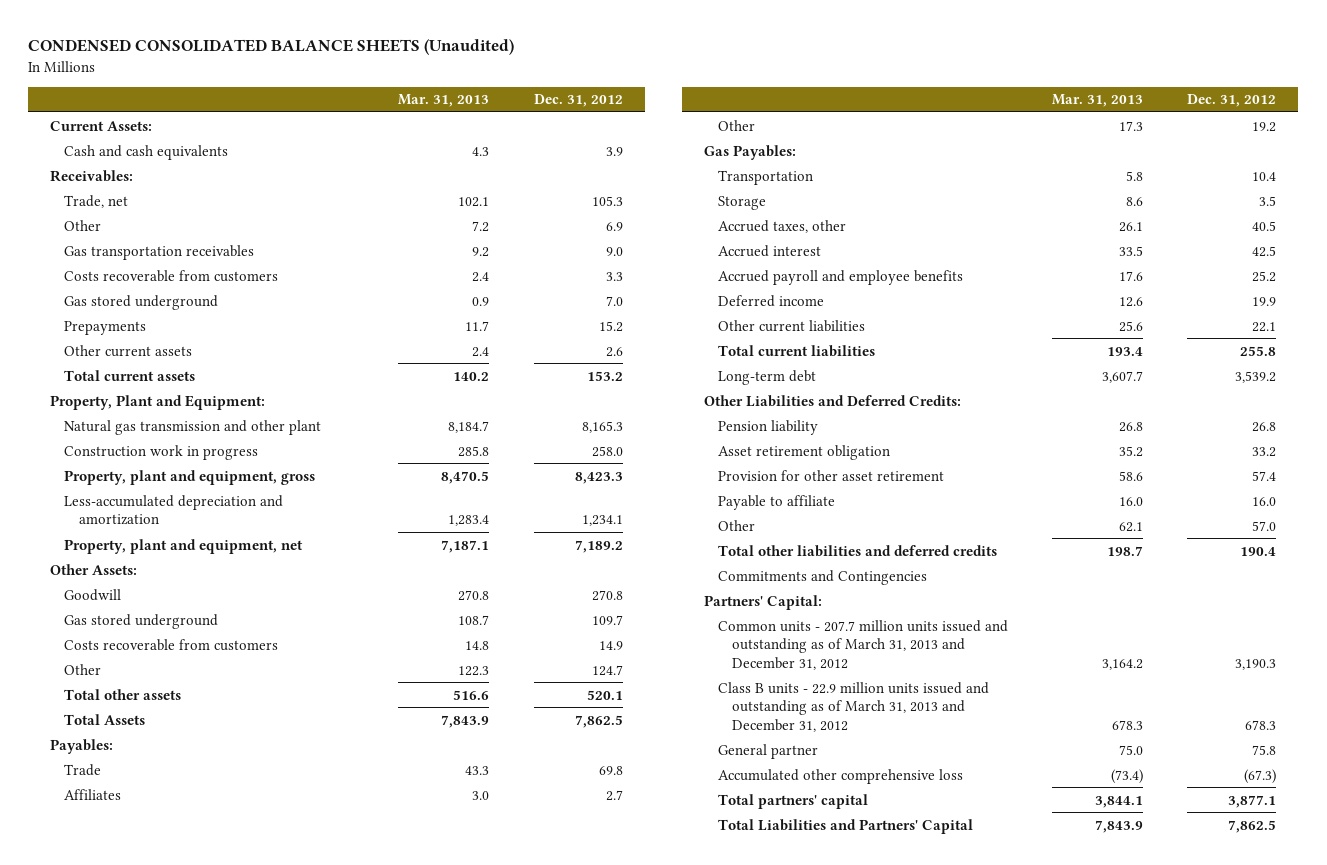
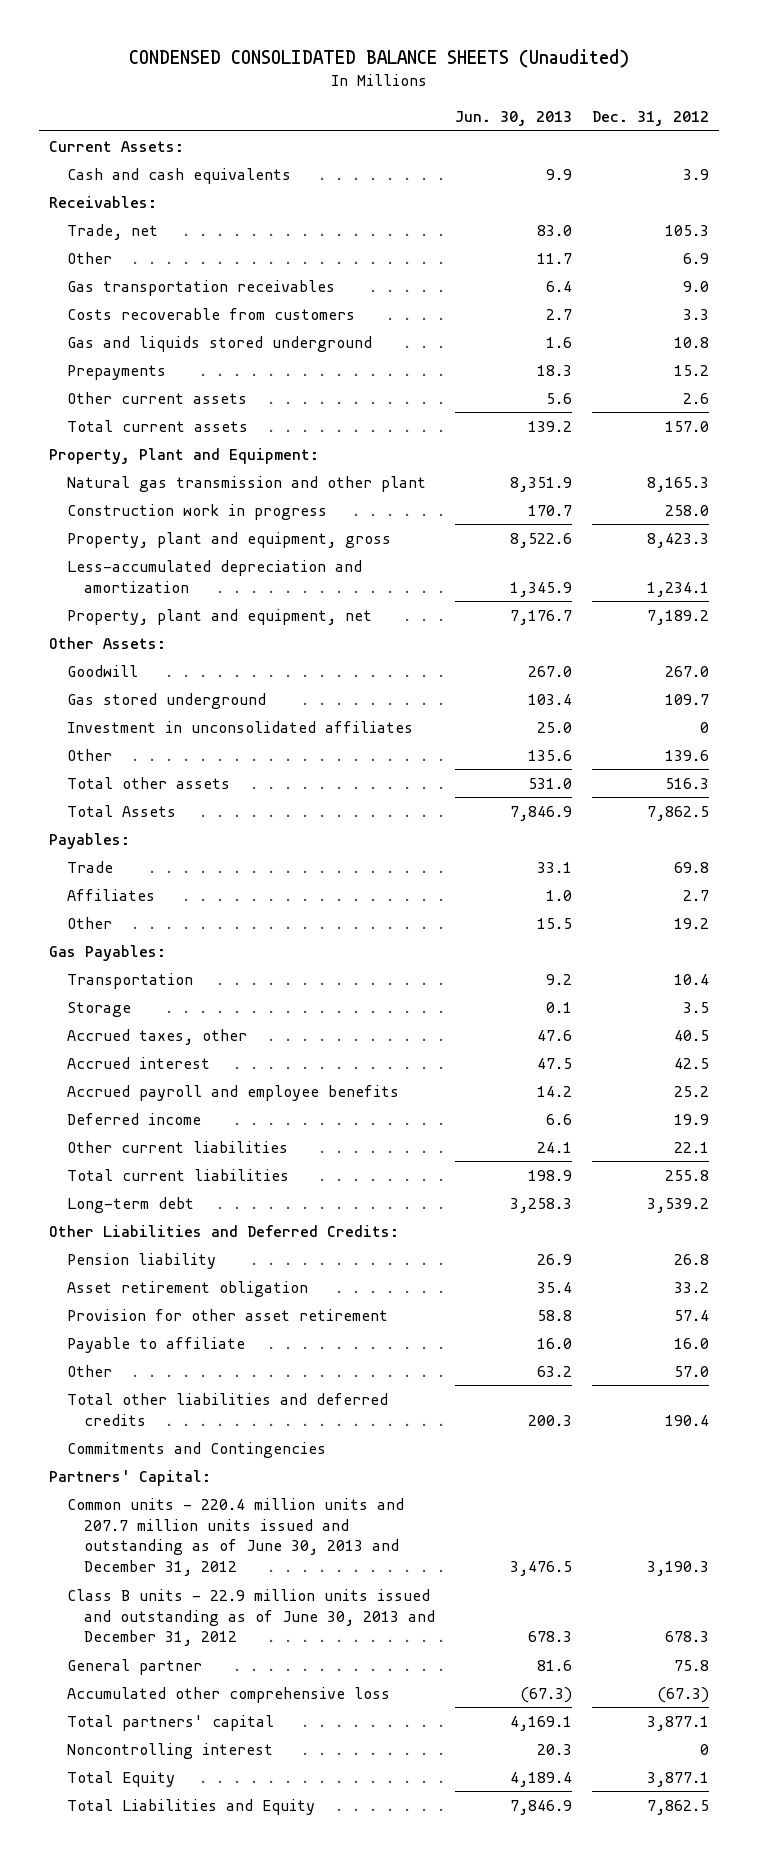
- | Mar. 31, 2013 | Dec. 31, 2012
+ | Jun. 30, 2013 | Dec. 31, 2012
- Gas stored underground | 0.9 | 7.0
+ Gas and liquids stored underground | 1.6 | 10.8
- Total current assets | 140.2 | 153.2
+ Total current assets | 139.2 | 157.0
- Goodwill | 270.8 | 270.8
+ Goodwill | 267.0 | 267.0
- Costs recoverable from customers | 14.8 | 14.9
- Other | 122.3 | 124.7
- Total other assets | 516.6 | 520.1
+ Investment in unconsolidated affiliates | 25.0 | 0
+ Other | 135.6 | 139.6
+ Total other assets | 531.0 | 516.3
- Common units - 207.7 million units issued and outstanding as of March 31, 2013 and December 31, 2012 | 3,164.2 | 3,190.3
- Class B units - 22.9 million units issued and outstanding as of March 31, 2013 and December 31, 2012 | 678.3 | 678.3
+ Common units - 220.4 million units and 207.7 million units issued and outstanding as of June 30, 2013 and December 31, 2012 | 3,476.5 | 3,190.3
+ Class B units - 22.9 million units issued and outstanding as of June 30, 2013 and December 31, 2012 | 678.3 | 678.3
- Total Liabilities and Partners' Capital | 7,843.9 | 7,862.5
+ Noncontrolling interest | 20.3 | 0
+ Total Equity | 4,189.4 | 3,877.1
+ Total Liabilities and Equity | 7,846.9 | 7,862.5

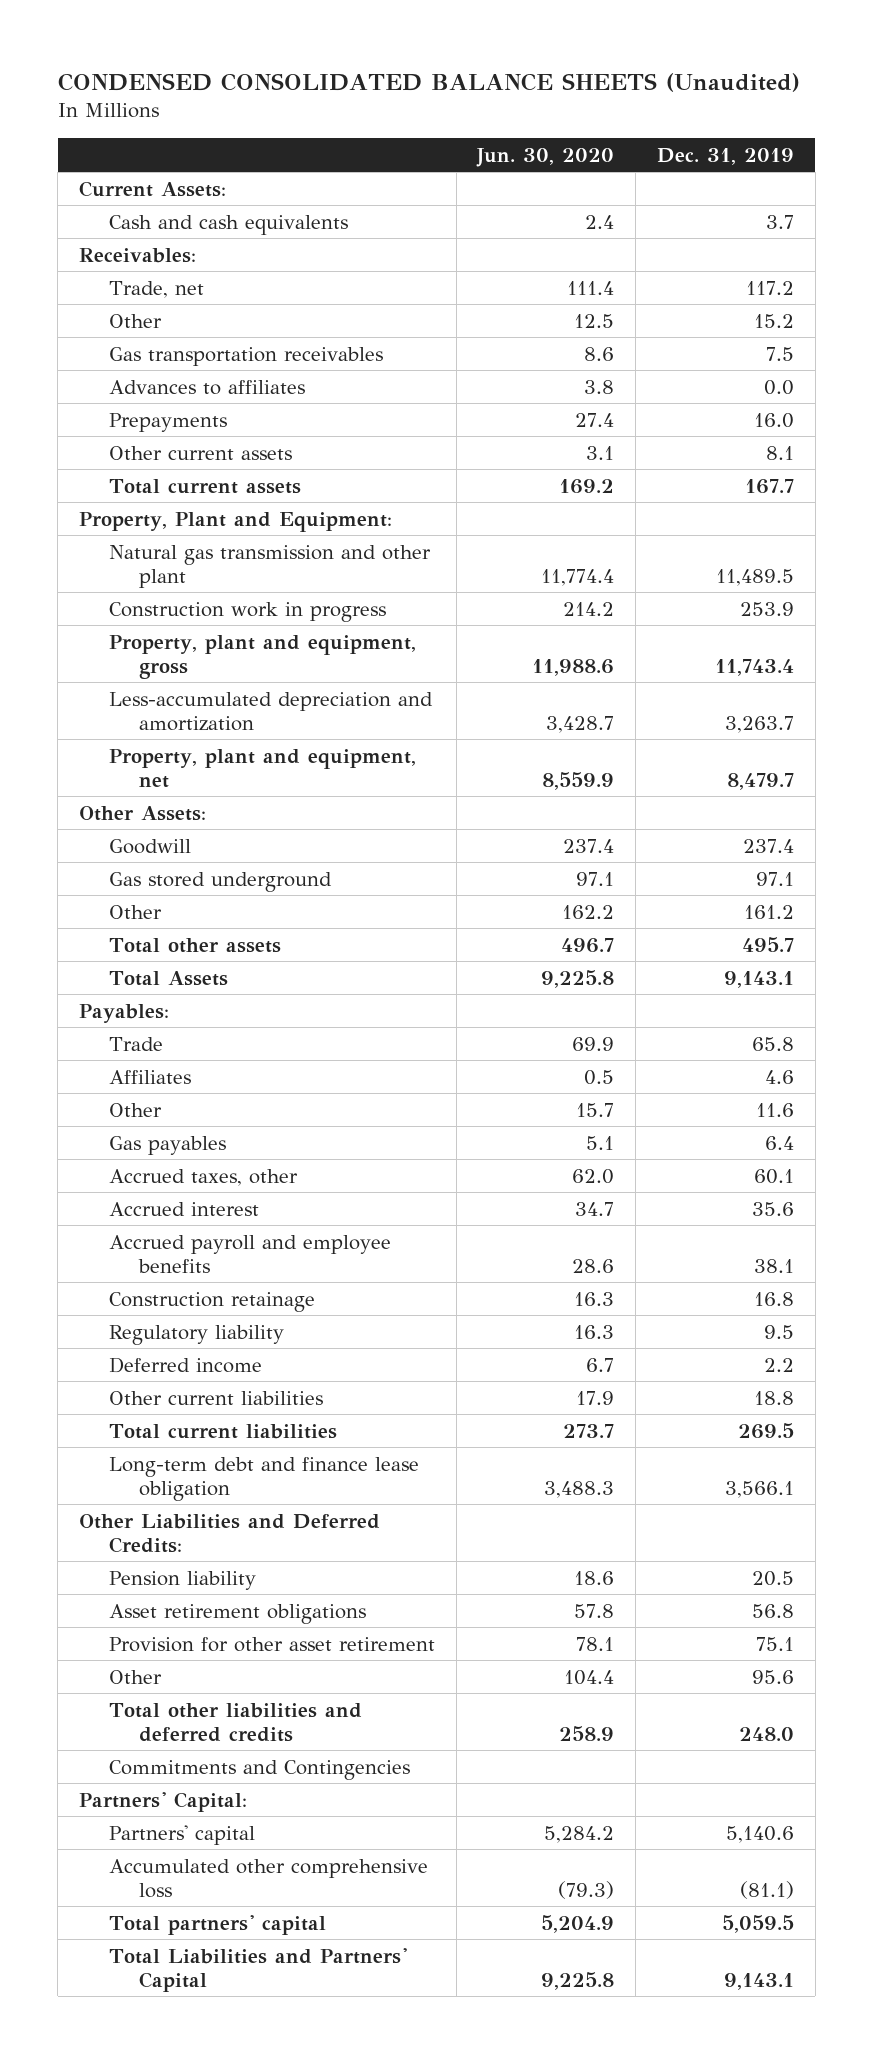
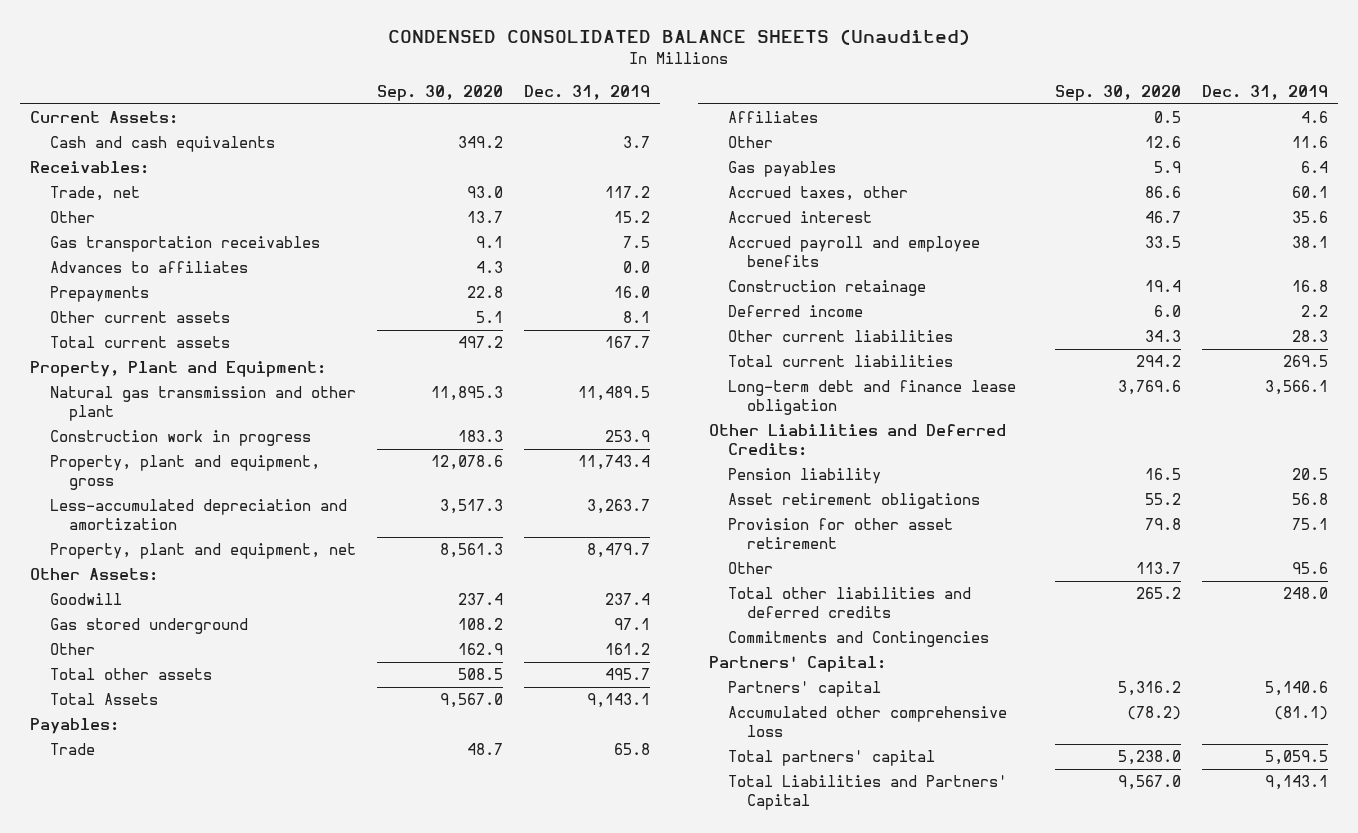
- | Jun. 30, 2020 | Dec. 31, 2019
+ | Sep. 30, 2020 | Dec. 31, 2019
- Regulatory liability | 16.3 | 9.5
- Other current liabilities | 17.9 | 18.8
+ Other current liabilities | 34.3 | 28.3

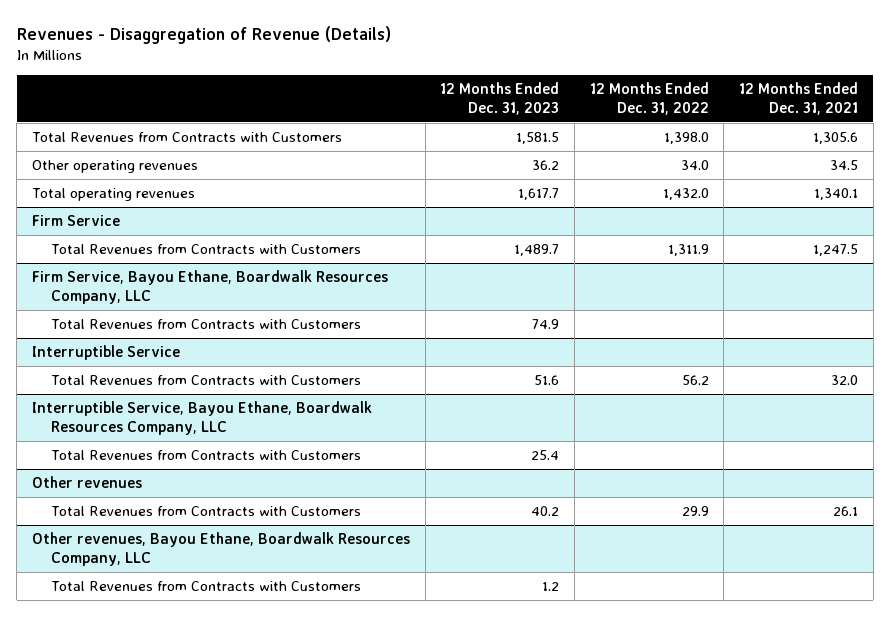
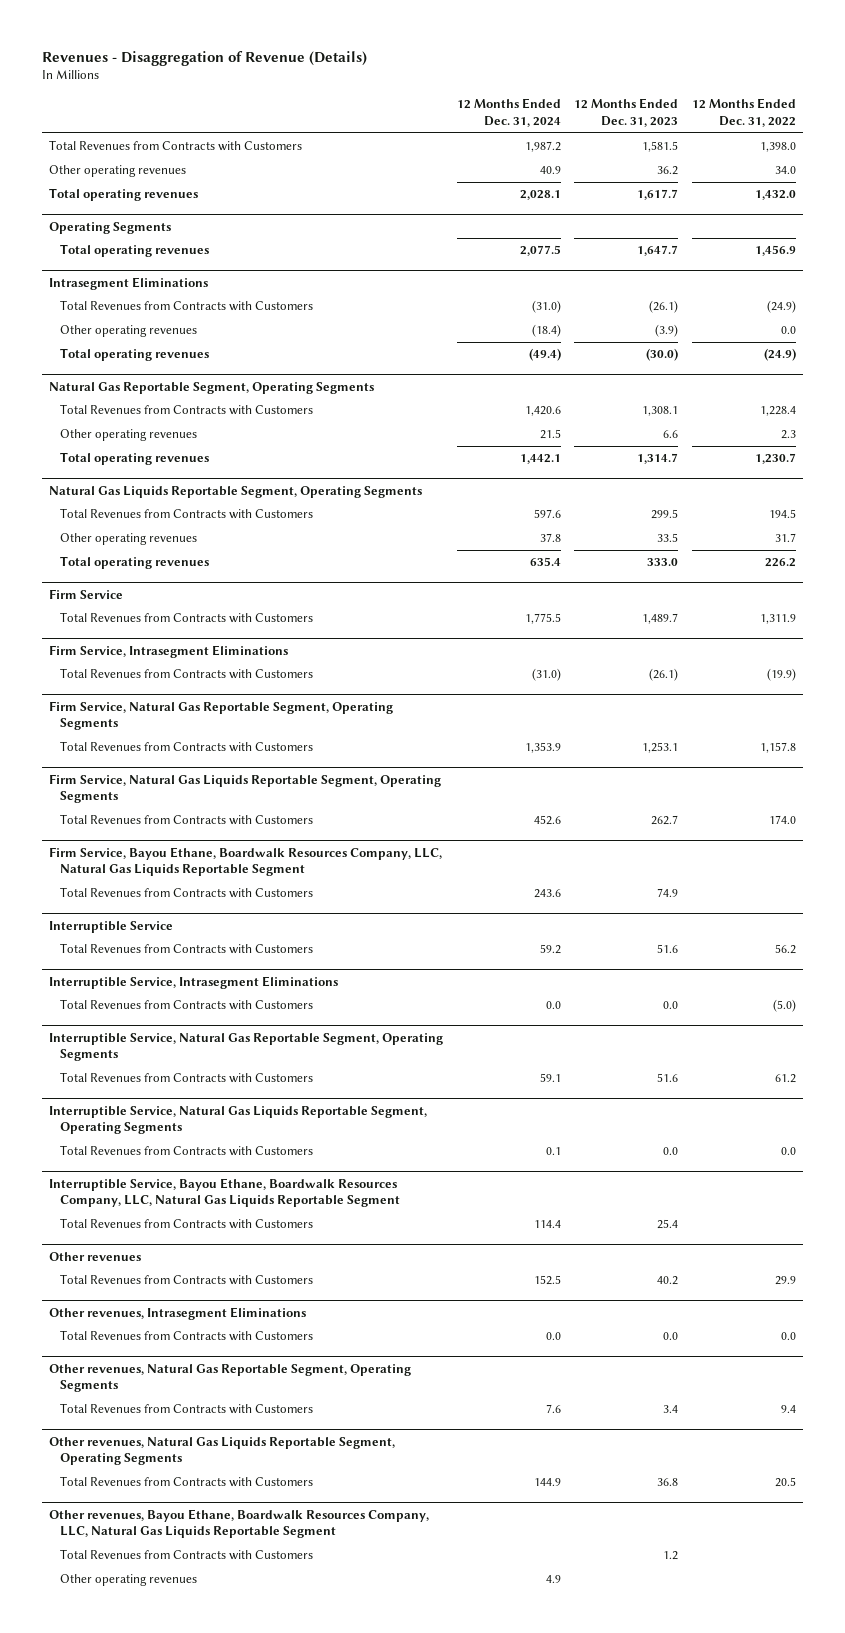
- | 12 Months Ended Dec. 31, 2023 | 12 Months Ended Dec. 31, 2022 | 12 Months Ended Dec. 31, 2021
+ | 12 Months Ended Dec. 31, 2024 | 12 Months Ended Dec. 31, 2023 | 12 Months Ended Dec. 31, 2022
+ Operating Segments
+ Total operating revenues | 2,077.5 | 1,647.7 | 1,456.9
+ Intrasegment Eliminations
+ Total Revenues from Contracts with Customers | (31.0) | (26.1) | (24.9)
+ Other operating revenues | (18.4) | (3.9) | 0.0
+ Total operating revenues | (49.4) | (30.0) | (24.9)
+ Natural Gas Reportable Segment, Operating Segments
+ Total Revenues from Contracts with Customers | 1,420.6 | 1,308.1 | 1,228.4
+ Other operating revenues | 21.5 | 6.6 | 2.3
+ Total operating revenues | 1,442.1 | 1,314.7 | 1,230.7
+ Natural Gas Liquids Reportable Segment, Operating Segments
+ Total Revenues from Contracts with Customers | 597.6 | 299.5 | 194.5
+ Other operating revenues | 37.8 | 33.5 | 31.7
+ Total operating revenues | 635.4 | 333.0 | 226.2
- Firm Service, Bayou Ethane, Boardwalk Resources Company, LLC
+ Firm Service, Intrasegment Eliminations
+ Total Revenues from Contracts with Customers | (31.0) | (26.1) | (19.9)
+ Firm Service, Natural Gas Reportable Segment, Operating Segments
+ Total Revenues from Contracts with Customers | 1,353.9 | 1,253.1 | 1,157.8
+ Firm Service, Natural Gas Liquids Reportable Segment, Operating Segments
+ Total Revenues from Contracts with Customers | 452.6 | 262.7 | 174.0
+ Firm Service, Bayou Ethane, Boardwalk Resources Company, LLC, Natural Gas Liquids Reportable Segment
- Interruptible Service, Bayou Ethane, Boardwalk Resources Company, LLC
+ Interruptible Service, Intrasegment Eliminations
+ Total Revenues from Contracts with Customers | 0.0 | 0.0 | (5.0)
+ Interruptible Service, Natural Gas Reportable Segment, Operating Segments
+ Total Revenues from Contracts with Customers | 59.1 | 51.6 | 61.2
+ Interruptible Service, Natural Gas Liquids Reportable Segment, Operating Segments
+ Total Revenues from Contracts with Customers | 0.1 | 0.0 | 0.0
+ Interruptible Service, Bayou Ethane, Boardwalk Resources Company, LLC, Natural Gas Liquids Reportable Segment
- Other revenues, Bayou Ethane, Boardwalk Resources Company, LLC
+ Other revenues, Intrasegment Eliminations
+ Total Revenues from Contracts with Customers | 0.0 | 0.0 | 0.0
+ Other revenues, Natural Gas Reportable Segment, Operating Segments
+ Total Revenues from Contracts with Customers | 7.6 | 3.4 | 9.4
+ Other revenues, Natural Gas Liquids Reportable Segment, Operating Segments
+ Total Revenues from Contracts with Customers | 144.9 | 36.8 | 20.5
+ Other revenues, Bayou Ethane, Boardwalk Resources Company, LLC, Natural Gas Liquids Reportable Segment
+ Other operating revenues | 4.9 | |

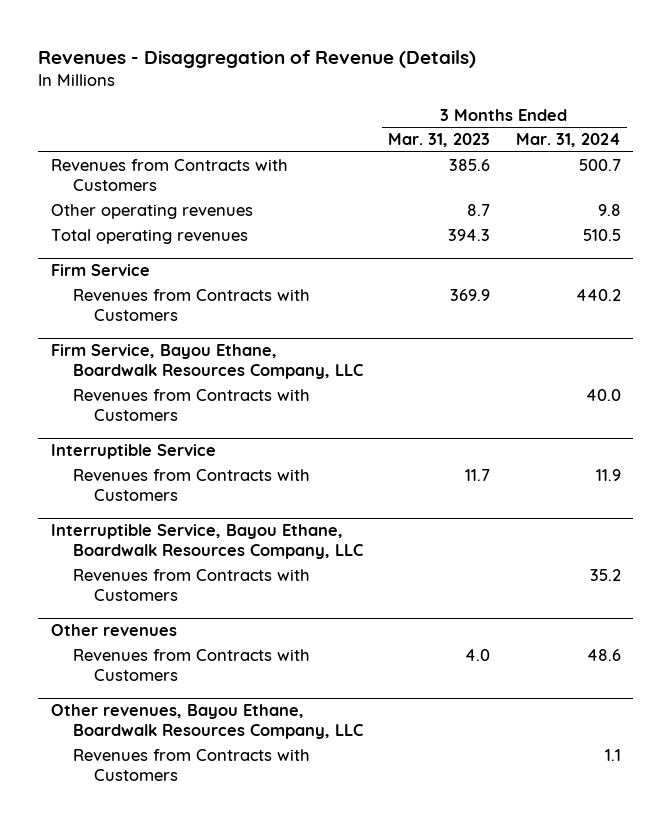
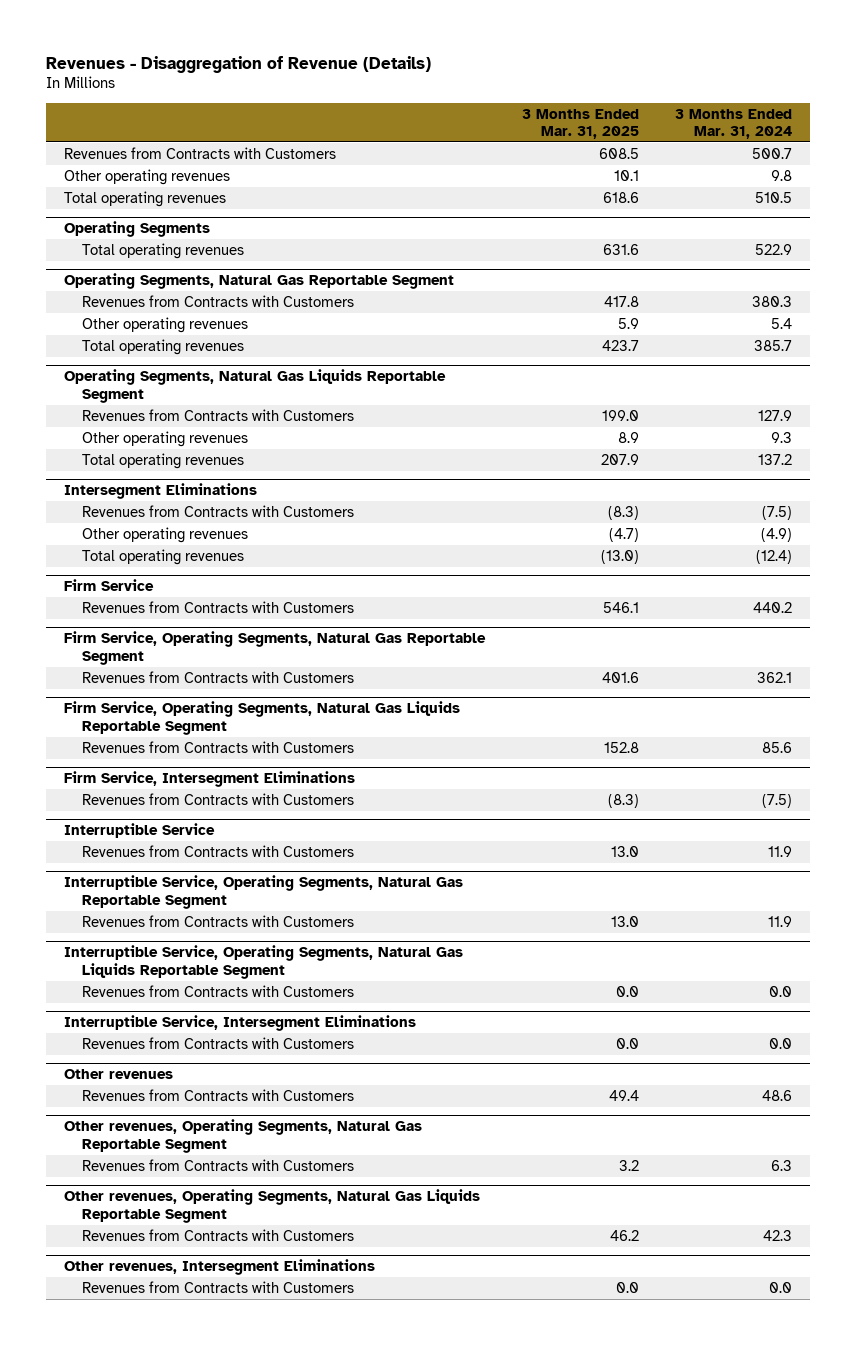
- | 3 Months Ended Mar. 31, 2023 | 3 Months Ended Mar. 31, 2024
+ | 3 Months Ended Mar. 31, 2025 | 3 Months Ended Mar. 31, 2024
+ Operating Segments
+ Total operating revenues | 631.6 | 522.9
+ Operating Segments, Natural Gas Reportable Segment
+ Revenues from Contracts with Customers | 417.8 | 380.3
+ Other operating revenues | 5.9 | 5.4
+ Total operating revenues | 423.7 | 385.7
+ Operating Segments, Natural Gas Liquids Reportable Segment
+ Revenues from Contracts with Customers | 199.0 | 127.9
+ Other operating revenues | 8.9 | 9.3
+ Total operating revenues | 207.9 | 137.2
+ Intersegment Eliminations
+ Revenues from Contracts with Customers | (8.3) | (7.5)
+ Other operating revenues | (4.7) | (4.9)
+ Total operating revenues | (13.0) | (12.4)
- Firm Service, Bayou Ethane, Boardwalk Resources Company, LLC
- Revenues from Contracts with Customers | | 40.0
+ Firm Service, Operating Segments, Natural Gas Reportable Segment
+ Revenues from Contracts with Customers | 401.6 | 362.1
+ Firm Service, Operating Segments, Natural Gas Liquids Reportable Segment
+ Revenues from Contracts with Customers | 152.8 | 85.6
+ Firm Service, Intersegment Eliminations
+ Revenues from Contracts with Customers | (8.3) | (7.5)
- Interruptible Service, Bayou Ethane, Boardwalk Resources Company, LLC
- Revenues from Contracts with Customers | | 35.2
+ Interruptible Service, Operating Segments, Natural Gas Reportable Segment
+ Revenues from Contracts with Customers | 13.0 | 11.9
+ Interruptible Service, Operating Segments, Natural Gas Liquids Reportable Segment
+ Revenues from Contracts with Customers | 0.0 | 0.0
+ Interruptible Service, Intersegment Eliminations
+ Revenues from Contracts with Customers | 0.0 | 0.0
- Other revenues, Bayou Ethane, Boardwalk Resources Company, LLC
- Revenues from Contracts with Customers | | 1.1
+ Other revenues, Operating Segments, Natural Gas Reportable Segment
+ Revenues from Contracts with Customers | 3.2 | 6.3
+ Other revenues, Operating Segments, Natural Gas Liquids Reportable Segment
+ Revenues from Contracts with Customers | 46.2 | 42.3
+ Other revenues, Intersegment Eliminations
+ Revenues from Contracts with Customers | 0.0 | 0.0

